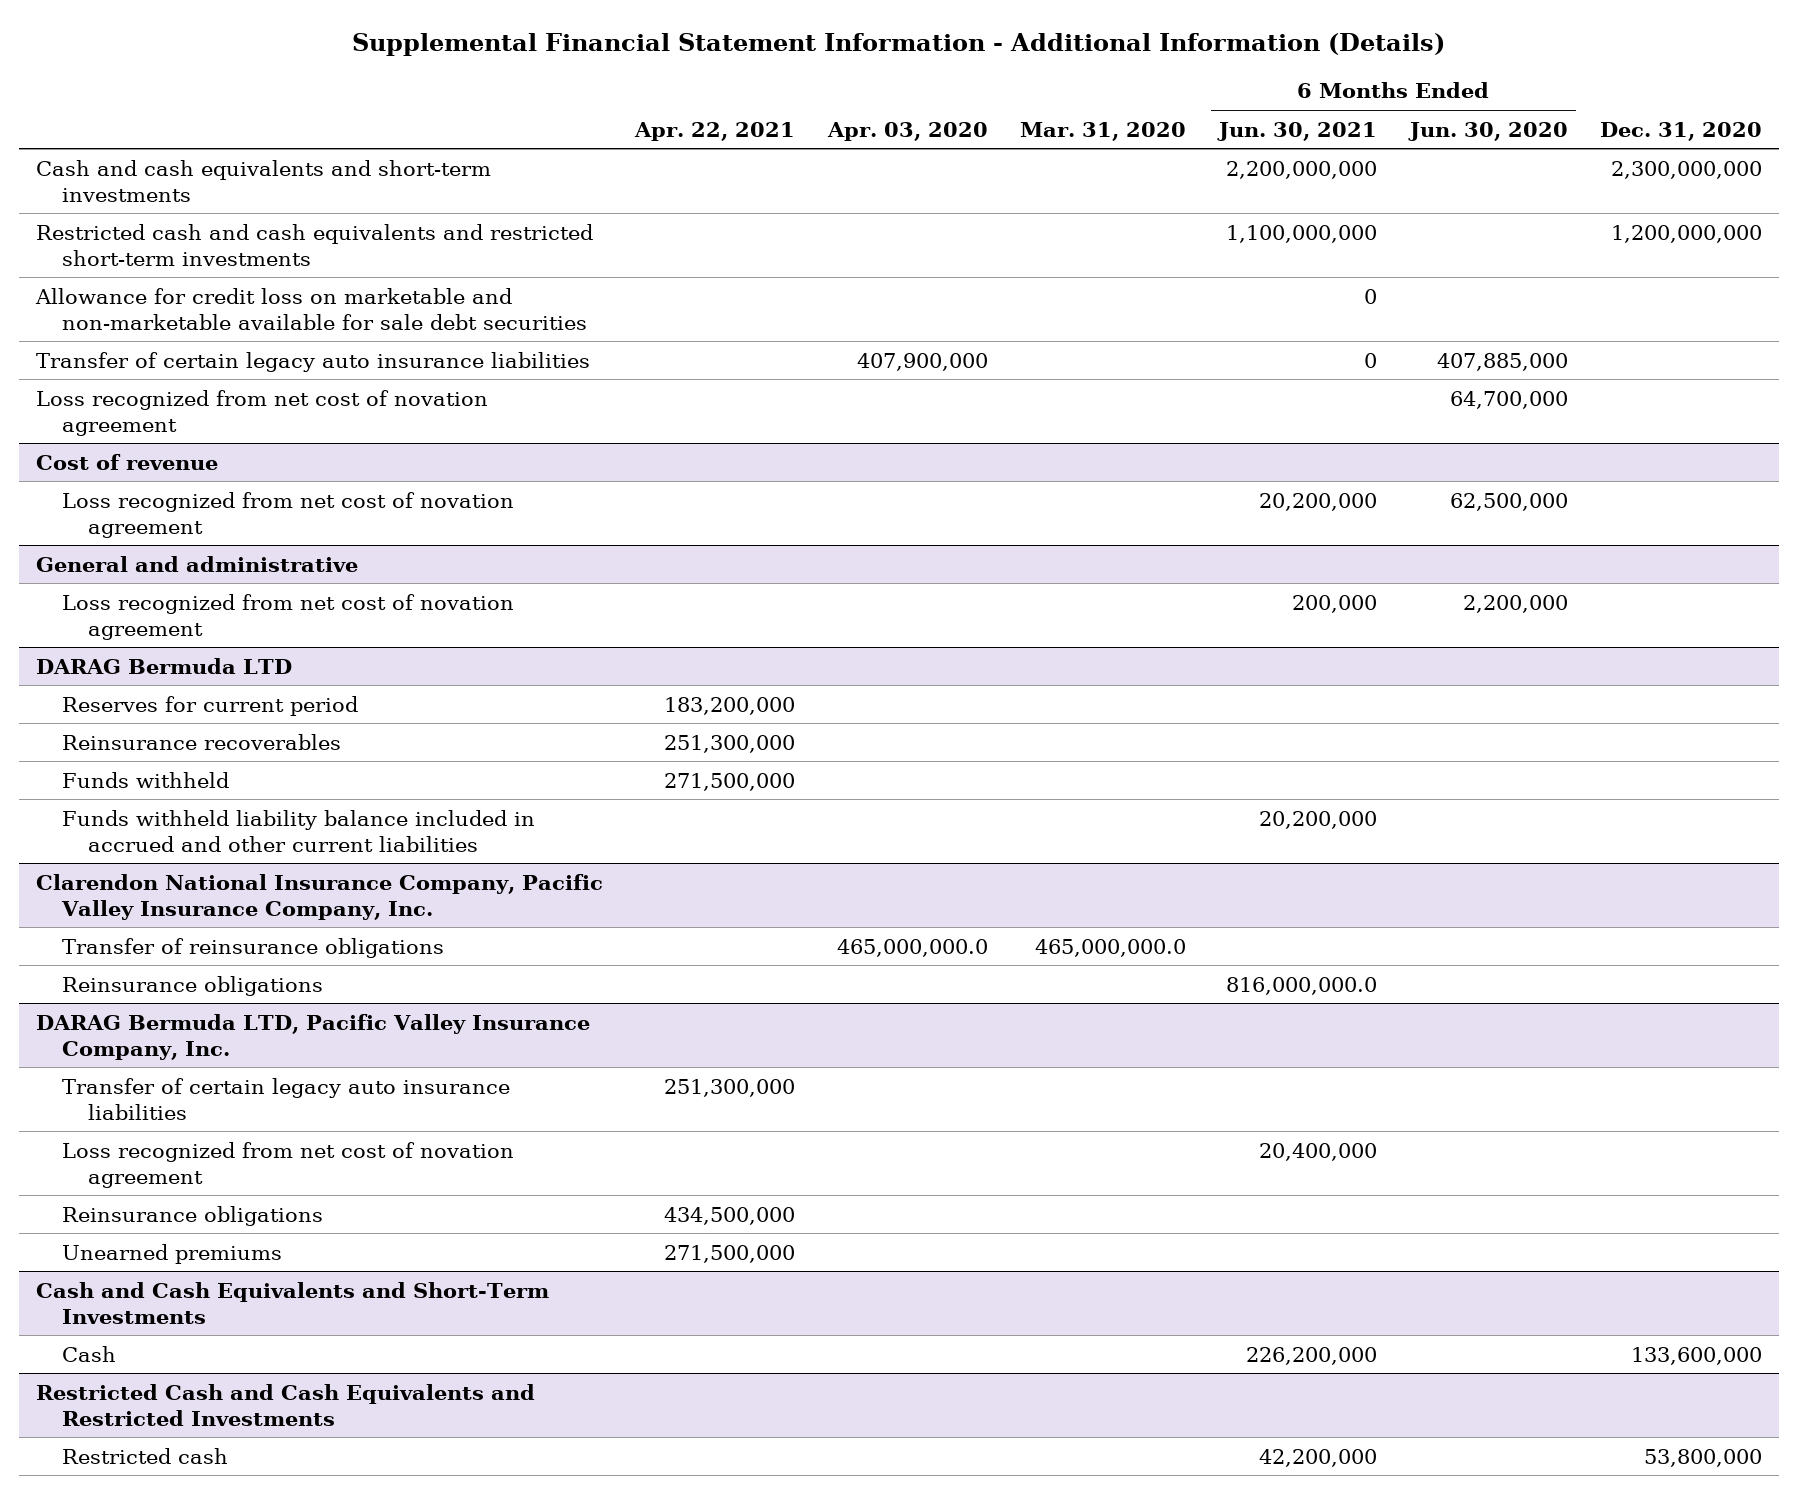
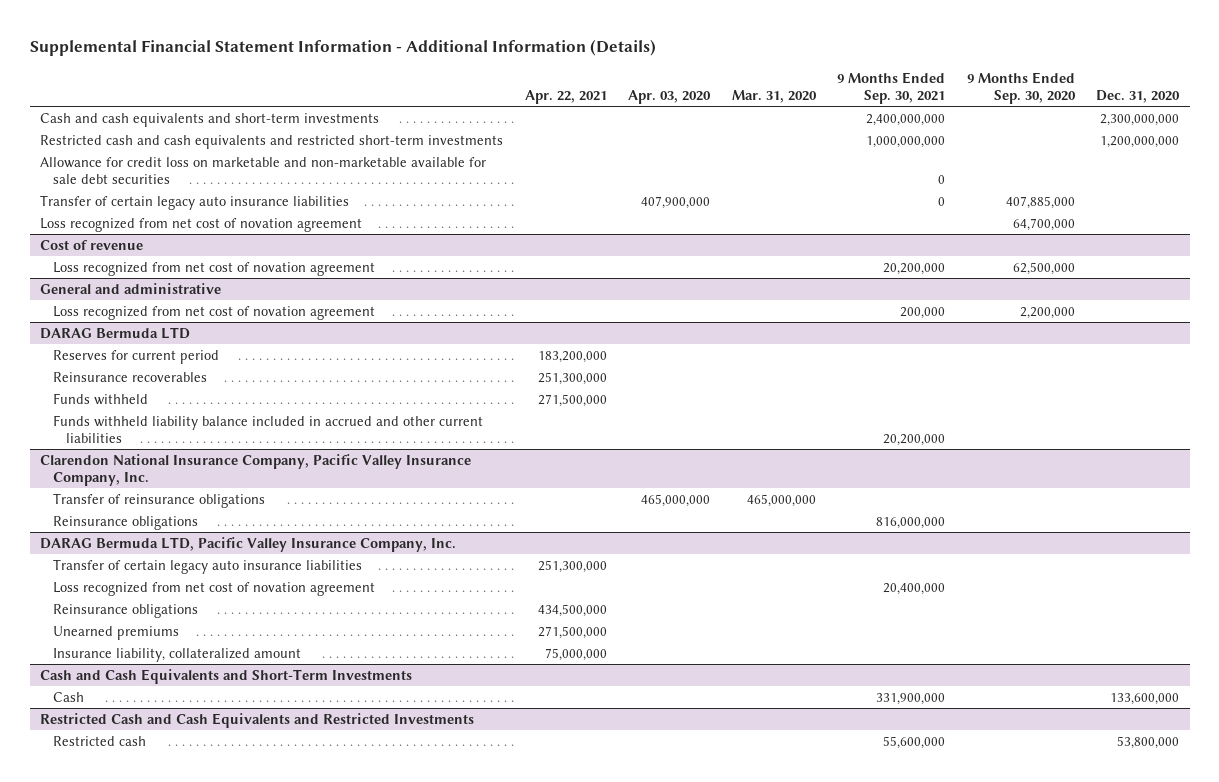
- | Apr. 22, 2021 | Apr. 03, 2020 | Mar. 31, 2020 | 6 Months Ended Jun. 30, 2021 | 6 Months Ended Jun. 30, 2020 | Dec. 31, 2020
+ | Apr. 22, 2021 | Apr. 03, 2020 | Mar. 31, 2020 | 9 Months Ended Sep. 30, 2021 | 9 Months Ended Sep. 30, 2020 | Dec. 31, 2020
@ Clarendon National Insurance Company, Pacific Valley Insurance Company, Inc.
- Transfer of reinsurance obligations | | 465,000,000.0 | 465,000,000.0 | | |
+ Transfer of reinsurance obligations | | 465,000,000 | 465,000,000 | | |
@ DARAG Bermuda LTD, Pacific Valley Insurance Company, Inc.
+ Insurance liability, collateralized amount | 75,000,000 | | | | |

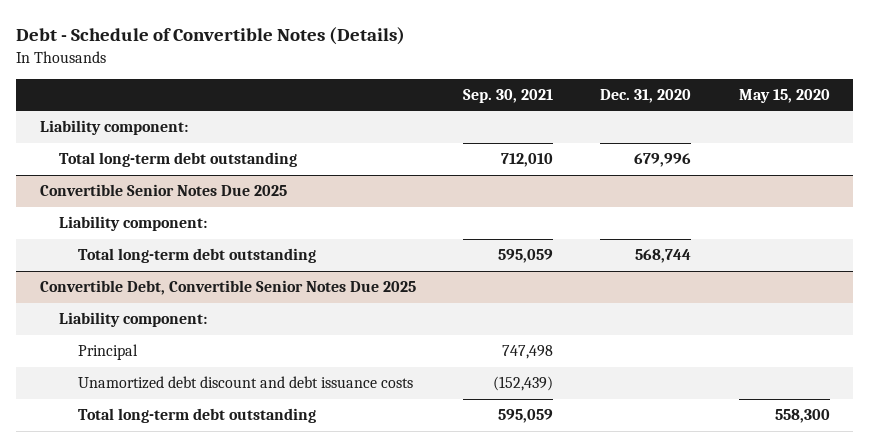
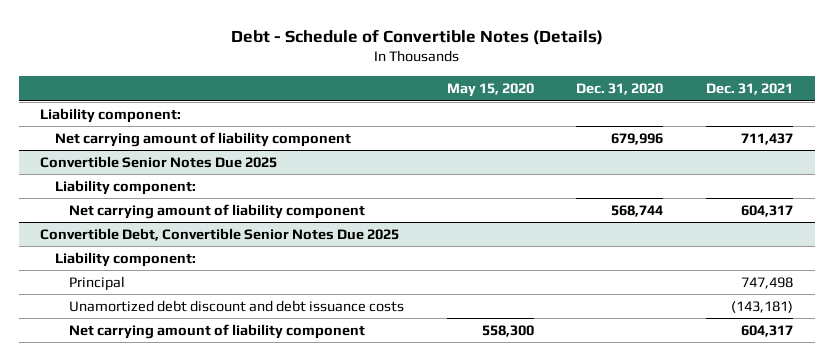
- | Sep. 30, 2021 | Dec. 31, 2020 | May 15, 2020
+ | May 15, 2020 | Dec. 31, 2020 | Dec. 31, 2021
- Total long-term debt outstanding | 712,010 | 679,996 |
+ Net carrying amount of liability component | | 679,996 | 711,437
@ Convertible Senior Notes Due 2025
- Total long-term debt outstanding | 595,059 | 568,744 |
+ Net carrying amount of liability component | | 568,744 | 604,317
@ Convertible Debt, Convertible Senior Notes Due 2025
- Total long-term debt outstanding | 595,059 | | 558,300
+ Net carrying amount of liability component | 558,300 | | 604,317

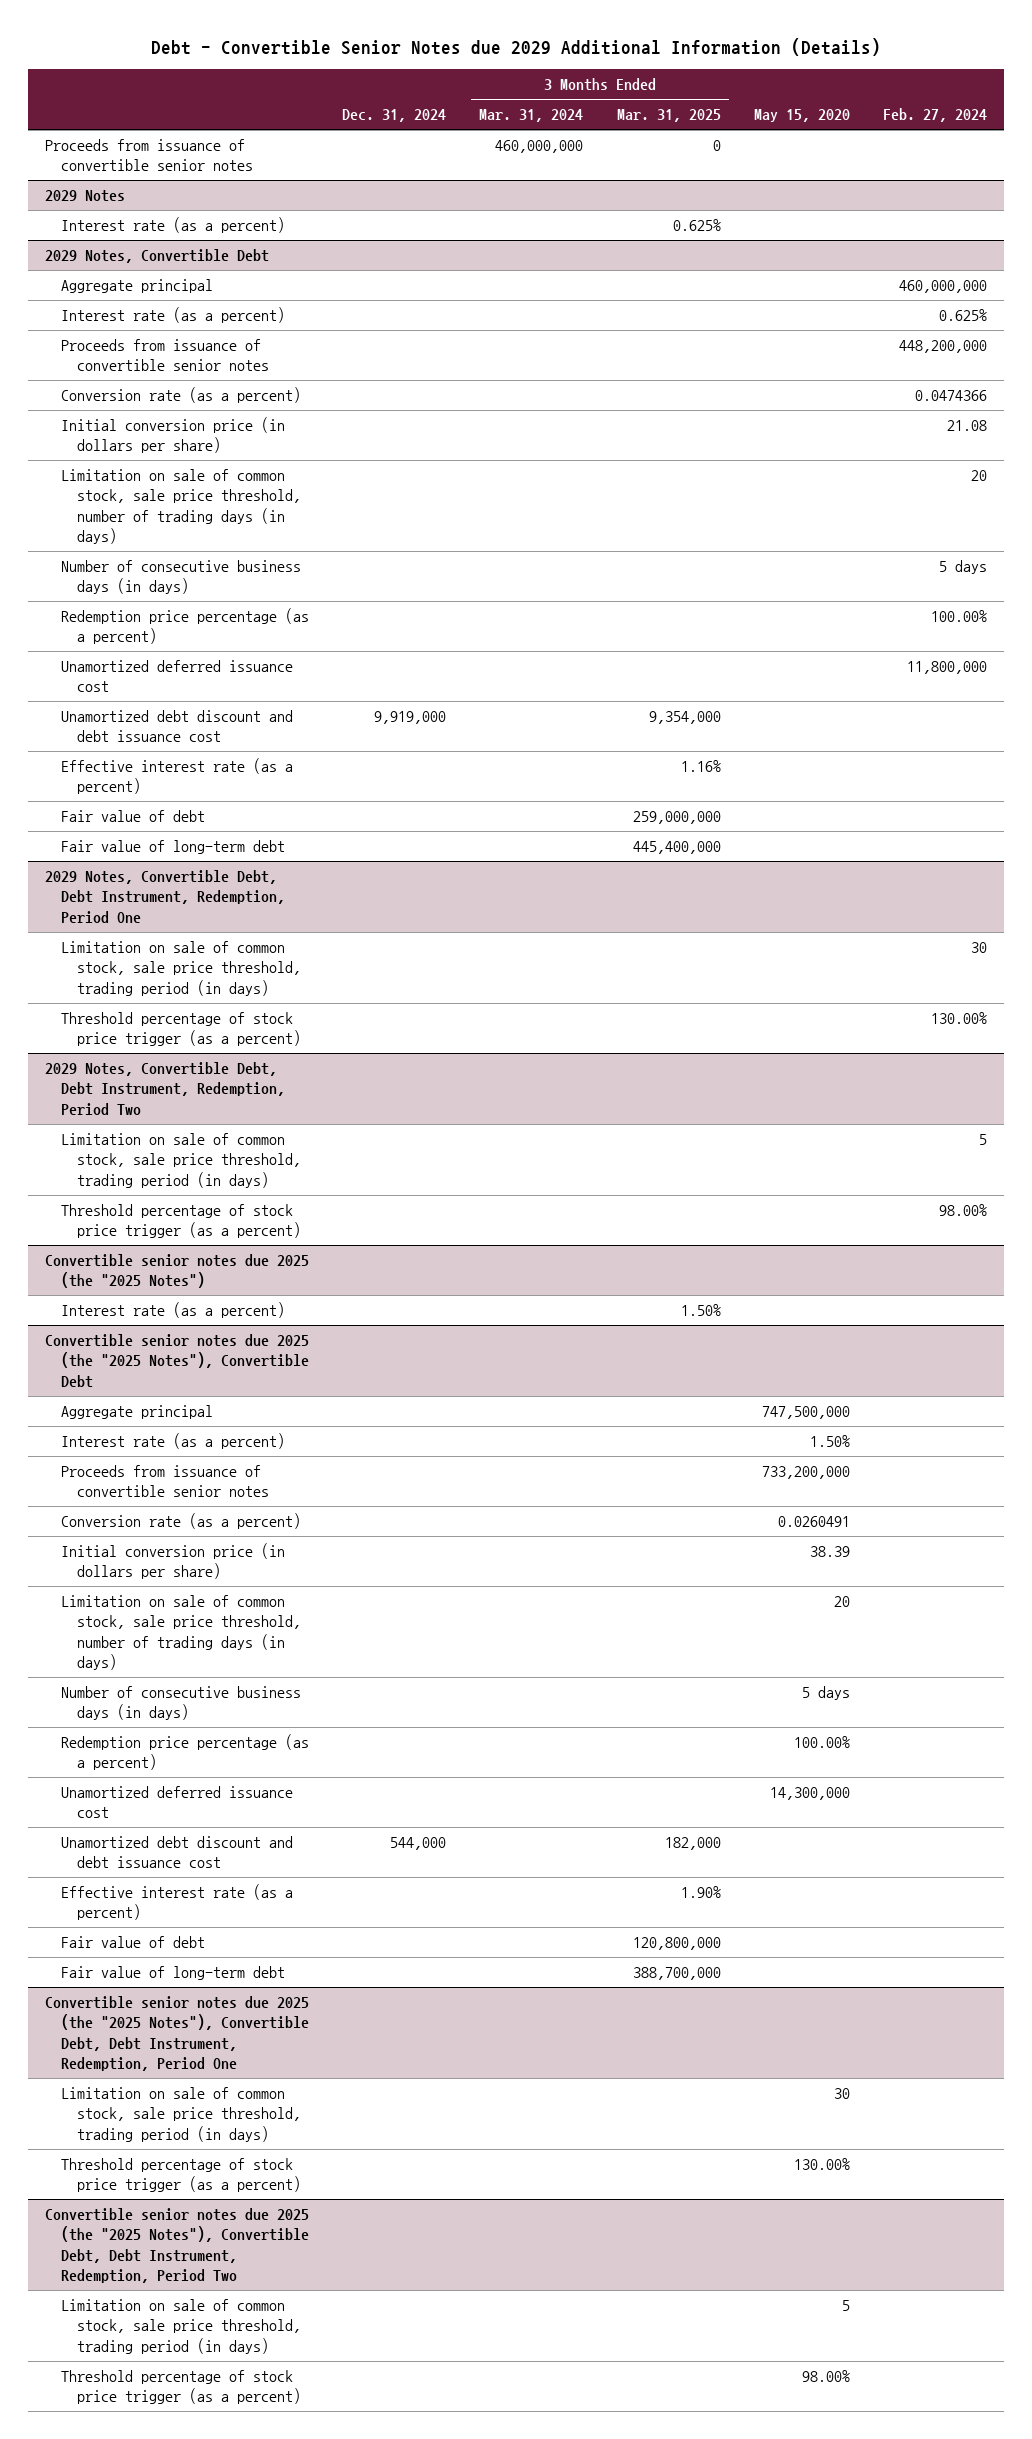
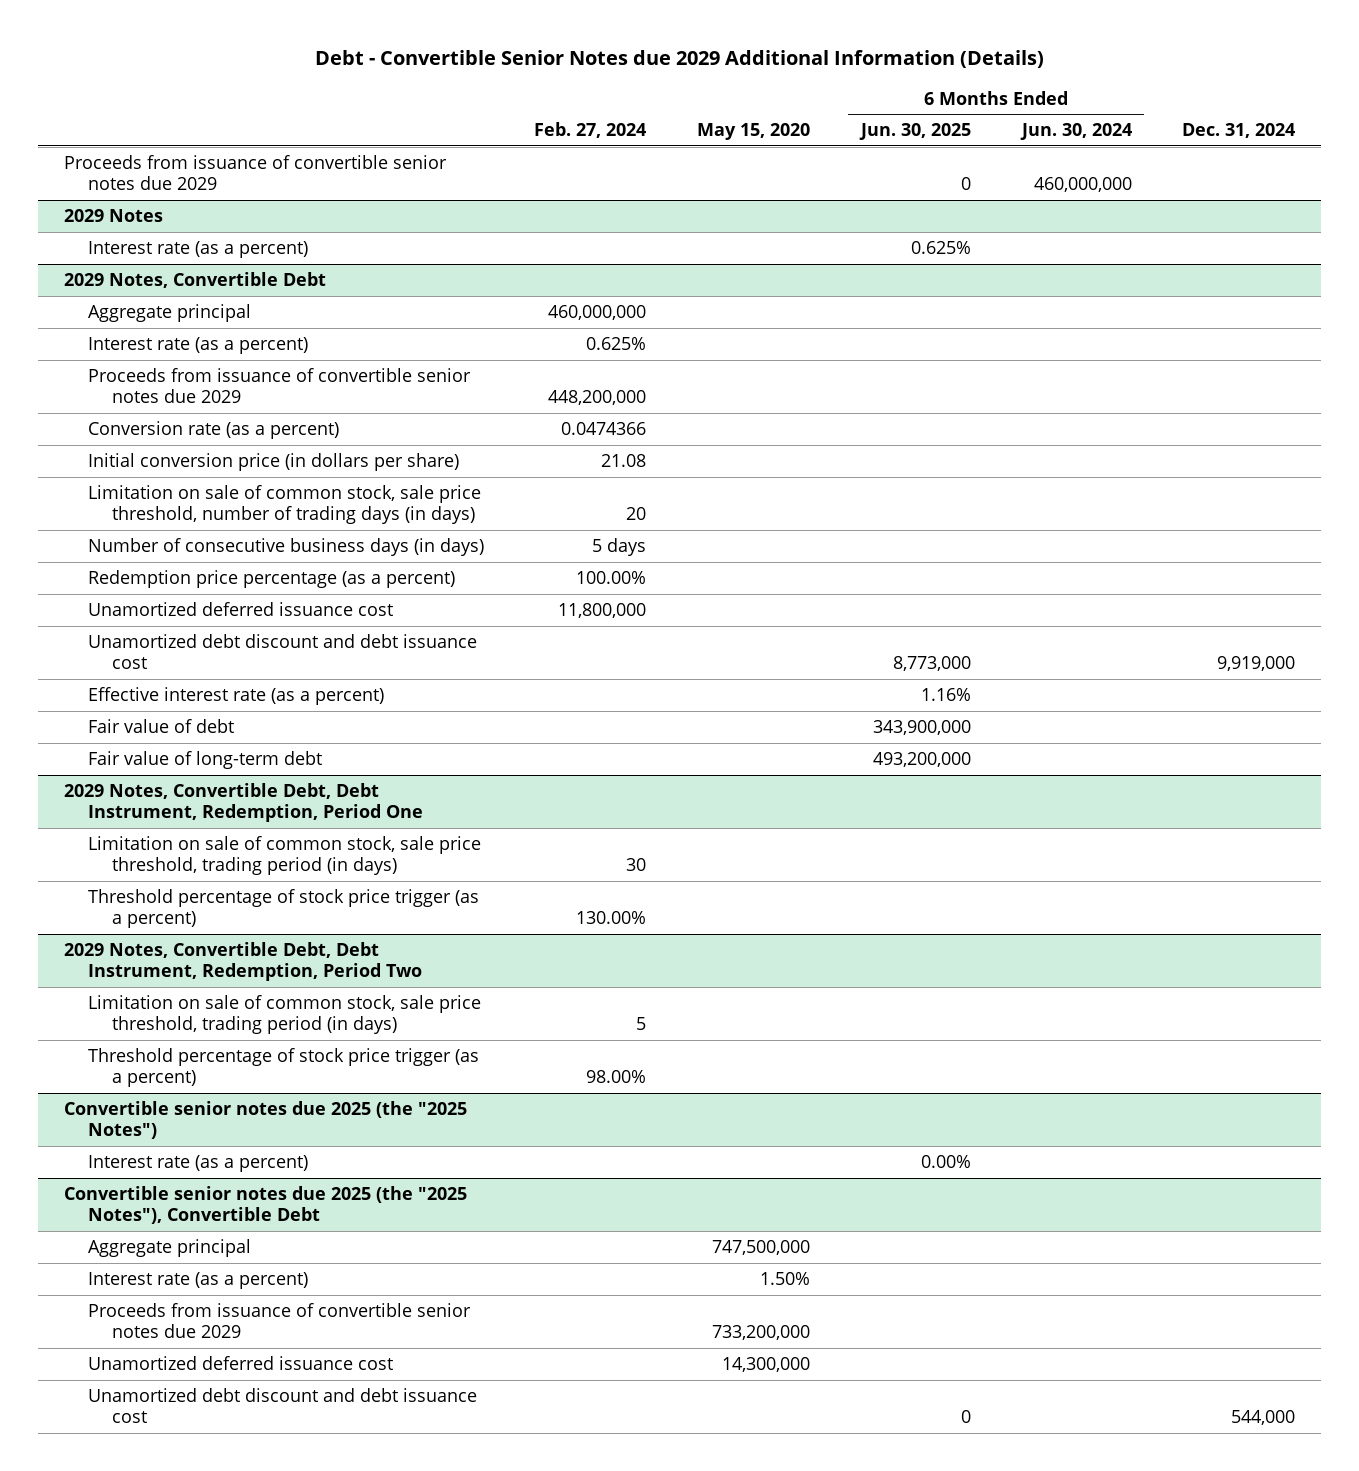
- | Dec. 31, 2024 | 3 Months Ended Mar. 31, 2024 | 3 Months Ended Mar. 31, 2025 | May 15, 2020 | Feb. 27, 2024
+ | Feb. 27, 2024 | May 15, 2020 | 6 Months Ended Jun. 30, 2025 | 6 Months Ended Jun. 30, 2024 | Dec. 31, 2024
- Proceeds from issuance of convertible senior notes | | 460,000,000 | 0 | |
+ Proceeds from issuance of convertible senior notes due 2029 | | | 0 | 460,000,000 |
@ 2029 Notes, Convertible Debt
- Proceeds from issuance of convertible senior notes | | | | | 448,200,000
+ Proceeds from issuance of convertible senior notes due 2029 | 448,200,000 | | | |
@ Convertible senior notes due 2025 (the "2025 Notes"), Convertible Debt
- Proceeds from issuance of convertible senior notes | | | | 733,200,000 |
- Conversion rate (as a percent) | | | | 0.0260491 |
- Initial conversion price (in dollars per share) | | | | 38.39 |
- Limitation on sale of common stock, sale price threshold, number of trading days (in days) | | | | 20 |
- Number of consecutive business days (in days) | | | | 5 days |
- Redemption price percentage (as a percent) | | | | 100.00% |
+ Proceeds from issuance of convertible senior notes due 2029 | | 733,200,000 | | |
- Effective interest rate (as a percent) | | | 1.90% | |
- Fair value of debt | | | 120,800,000 | |
- Fair value of long-term debt | | | 388,700,000 | |
- Convertible senior notes due 2025 (the "2025 Notes"), Convertible Debt, Debt Instrument, Redemption, Period One
- Limitation on sale of common stock, sale price threshold, trading period (in days) | | | | 30 |
- Threshold percentage of stock price trigger (as a percent) | | | | 130.00% |
- Convertible senior notes due 2025 (the "2025 Notes"), Convertible Debt, Debt Instrument, Redemption, Period Two
- Limitation on sale of common stock, sale price threshold, trading period (in days) | | | | 5 |
- Threshold percentage of stock price trigger (as a percent) | | | | 98.00% |

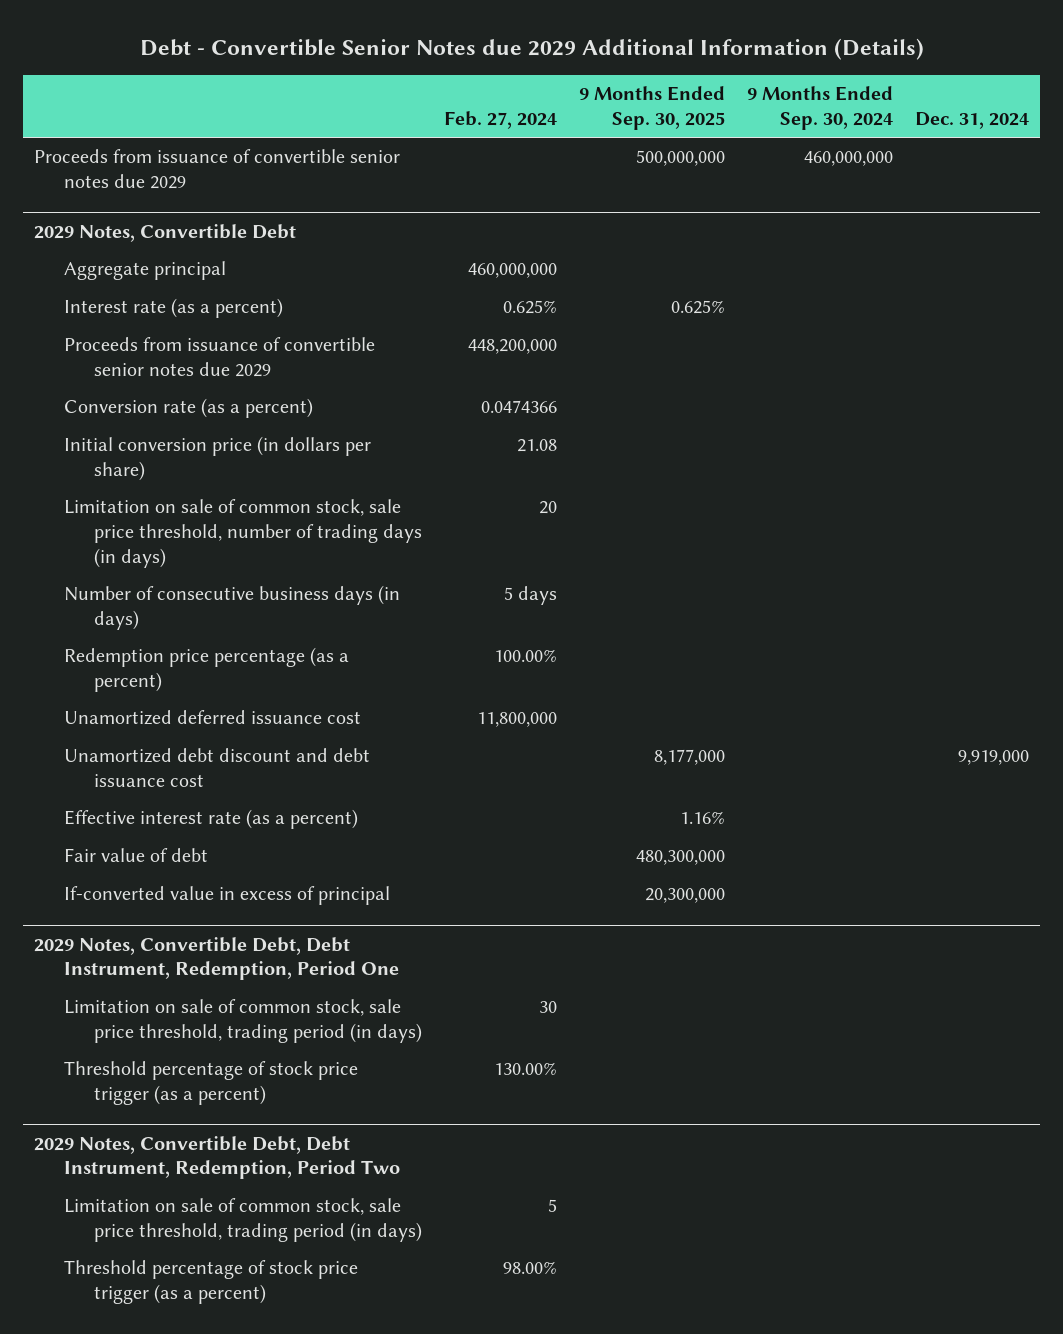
- | Feb. 27, 2024 | May 15, 2020 | 6 Months Ended Jun. 30, 2025 | 6 Months Ended Jun. 30, 2024 | Dec. 31, 2024
+ | Feb. 27, 2024 | 9 Months Ended Sep. 30, 2025 | 9 Months Ended Sep. 30, 2024 | Dec. 31, 2024
- 2029 Notes
- Interest rate (as a percent) | | | 0.625% | |
@ 2029 Notes, Convertible Debt
- Fair value of long-term debt | | | 493,200,000 | |
+ If-converted value in excess of principal | | 20,300,000 | |
- Convertible senior notes due 2025 (the "2025 Notes")
- Interest rate (as a percent) | | | 0.00% | |
- Convertible senior notes due 2025 (the "2025 Notes"), Convertible Debt
- Aggregate principal | | 747,500,000 | | |
- Interest rate (as a percent) | | 1.50% | | |
- Proceeds from issuance of convertible senior notes due 2029 | | 733,200,000 | | |
- Unamortized deferred issuance cost | | 14,300,000 | | |
- Unamortized debt discount and debt issuance cost | | | 0 | | 544,000

